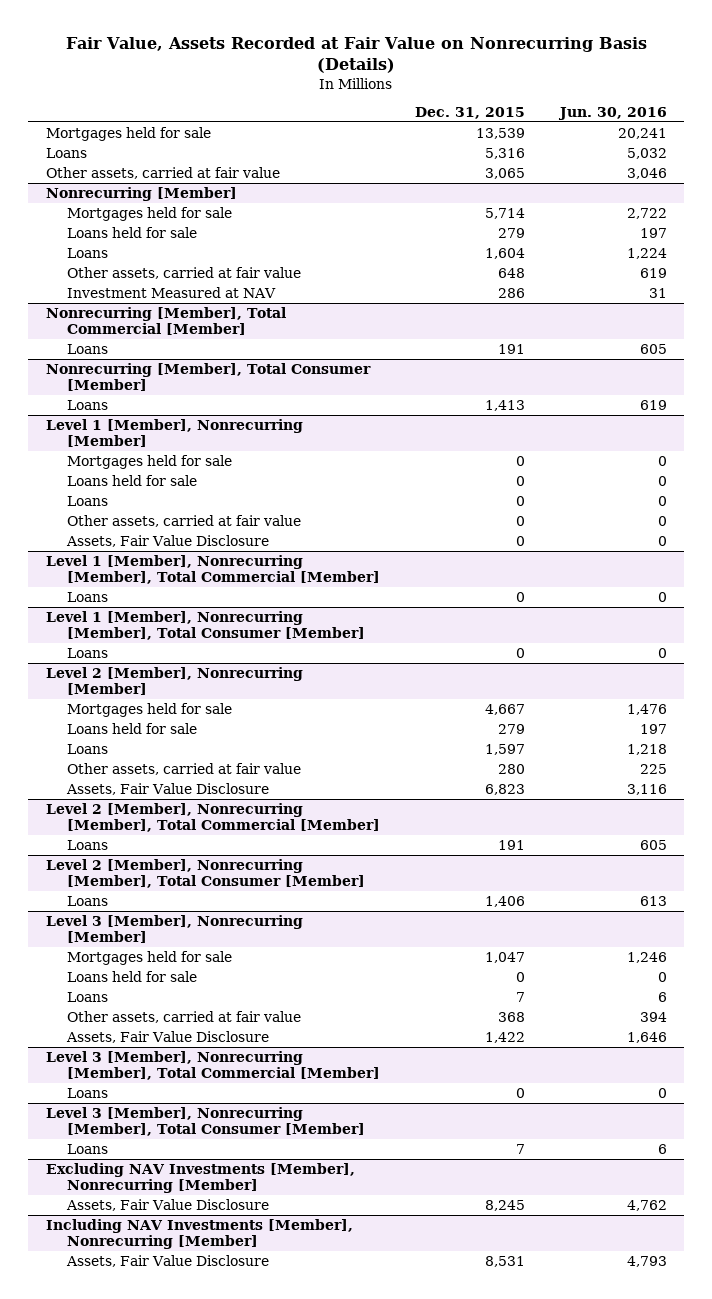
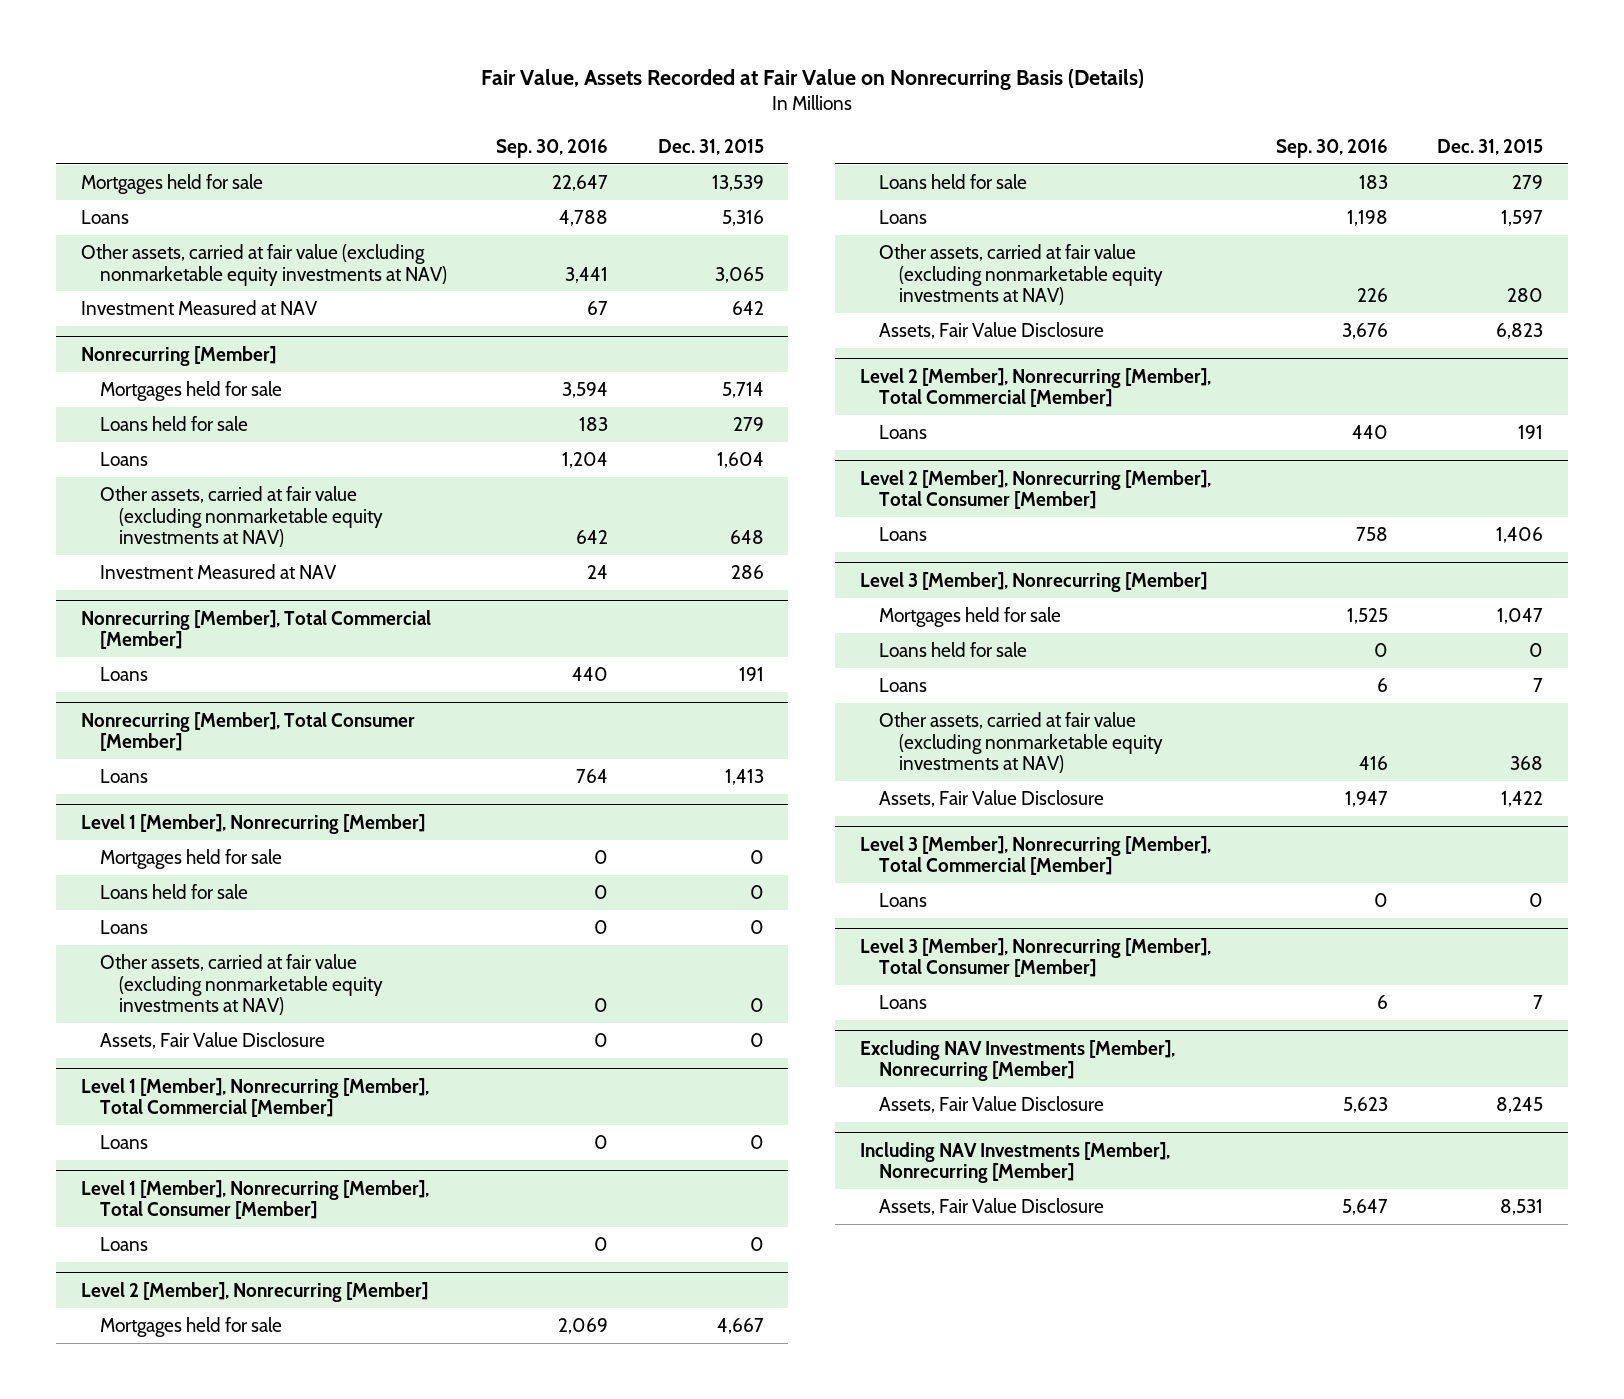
- | Dec. 31, 2015 | Jun. 30, 2016
+ | Sep. 30, 2016 | Dec. 31, 2015
- Other assets, carried at fair value | 3,065 | 3,046
+ Other assets, carried at fair value (excluding nonmarketable equity investments at NAV) | 3,441 | 3,065
+ Investment Measured at NAV | 67 | 642
@ Nonrecurring [Member]
- Other assets, carried at fair value | 648 | 619
+ Other assets, carried at fair value (excluding nonmarketable equity investments at NAV) | 642 | 648
@ Level 1 [Member], Nonrecurring [Member]
- Other assets, carried at fair value | 0 | 0
+ Other assets, carried at fair value (excluding nonmarketable equity investments at NAV) | 0 | 0
@ Level 2 [Member], Nonrecurring [Member]
- Other assets, carried at fair value | 280 | 225
+ Other assets, carried at fair value (excluding nonmarketable equity investments at NAV) | 226 | 280
@ Level 3 [Member], Nonrecurring [Member]
- Other assets, carried at fair value | 368 | 394
+ Other assets, carried at fair value (excluding nonmarketable equity investments at NAV) | 416 | 368

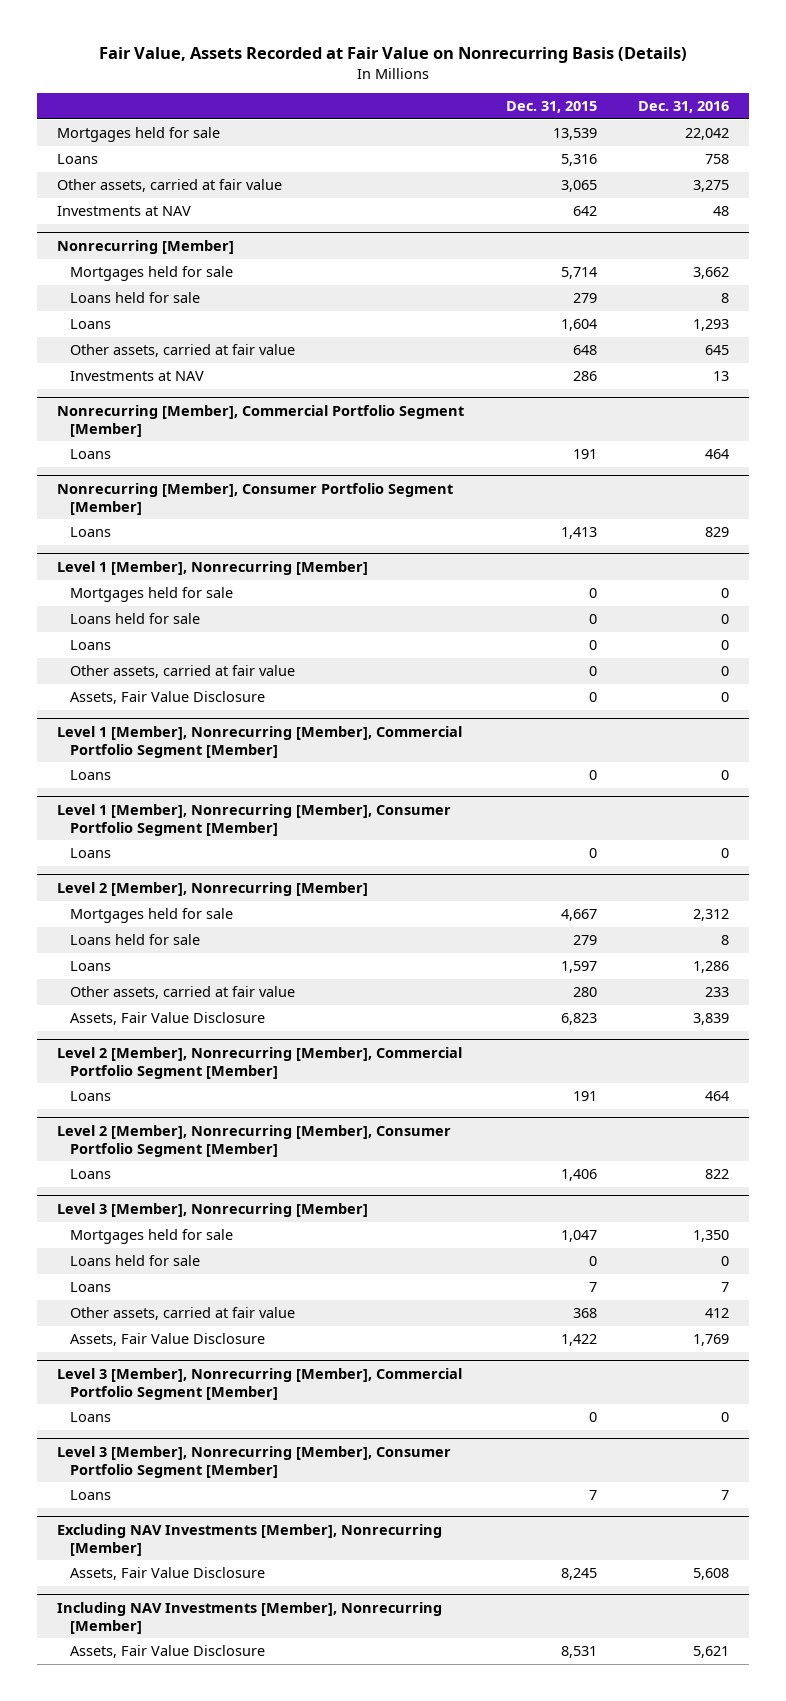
- | Sep. 30, 2016 | Dec. 31, 2015
+ | Dec. 31, 2015 | Dec. 31, 2016
- Other assets, carried at fair value (excluding nonmarketable equity investments at NAV) | 3,441 | 3,065
- Investment Measured at NAV | 67 | 642
+ Other assets, carried at fair value | 3,065 | 3,275
+ Investments at NAV | 642 | 48
@ Nonrecurring [Member]
- Other assets, carried at fair value (excluding nonmarketable equity investments at NAV) | 642 | 648
- Investment Measured at NAV | 24 | 286
- Nonrecurring [Member], Total Commercial [Member]
@ Nonrecurring [Member]
+ Other assets, carried at fair value | 648 | 645
+ Investments at NAV | 286 | 13
+ Nonrecurring [Member], Commercial Portfolio Segment [Member]
- Nonrecurring [Member], Total Consumer [Member]
+ Nonrecurring [Member], Consumer Portfolio Segment [Member]
@ Level 1 [Member], Nonrecurring [Member]
- Other assets, carried at fair value (excluding nonmarketable equity investments at NAV) | 0 | 0
+ Other assets, carried at fair value | 0 | 0
- Level 1 [Member], Nonrecurring [Member], Total Commercial [Member]
+ Level 1 [Member], Nonrecurring [Member], Commercial Portfolio Segment [Member]
- Level 1 [Member], Nonrecurring [Member], Total Consumer [Member]
+ Level 1 [Member], Nonrecurring [Member], Consumer Portfolio Segment [Member]
@ Level 2 [Member], Nonrecurring [Member]
- Other assets, carried at fair value (excluding nonmarketable equity investments at NAV) | 226 | 280
+ Other assets, carried at fair value | 280 | 233
- Level 2 [Member], Nonrecurring [Member], Total Commercial [Member]
+ Level 2 [Member], Nonrecurring [Member], Commercial Portfolio Segment [Member]
- Level 2 [Member], Nonrecurring [Member], Total Consumer [Member]
+ Level 2 [Member], Nonrecurring [Member], Consumer Portfolio Segment [Member]
@ Level 3 [Member], Nonrecurring [Member]
- Other assets, carried at fair value (excluding nonmarketable equity investments at NAV) | 416 | 368
+ Other assets, carried at fair value | 368 | 412
- Level 3 [Member], Nonrecurring [Member], Total Commercial [Member]
+ Level 3 [Member], Nonrecurring [Member], Commercial Portfolio Segment [Member]
- Level 3 [Member], Nonrecurring [Member], Total Consumer [Member]
+ Level 3 [Member], Nonrecurring [Member], Consumer Portfolio Segment [Member]

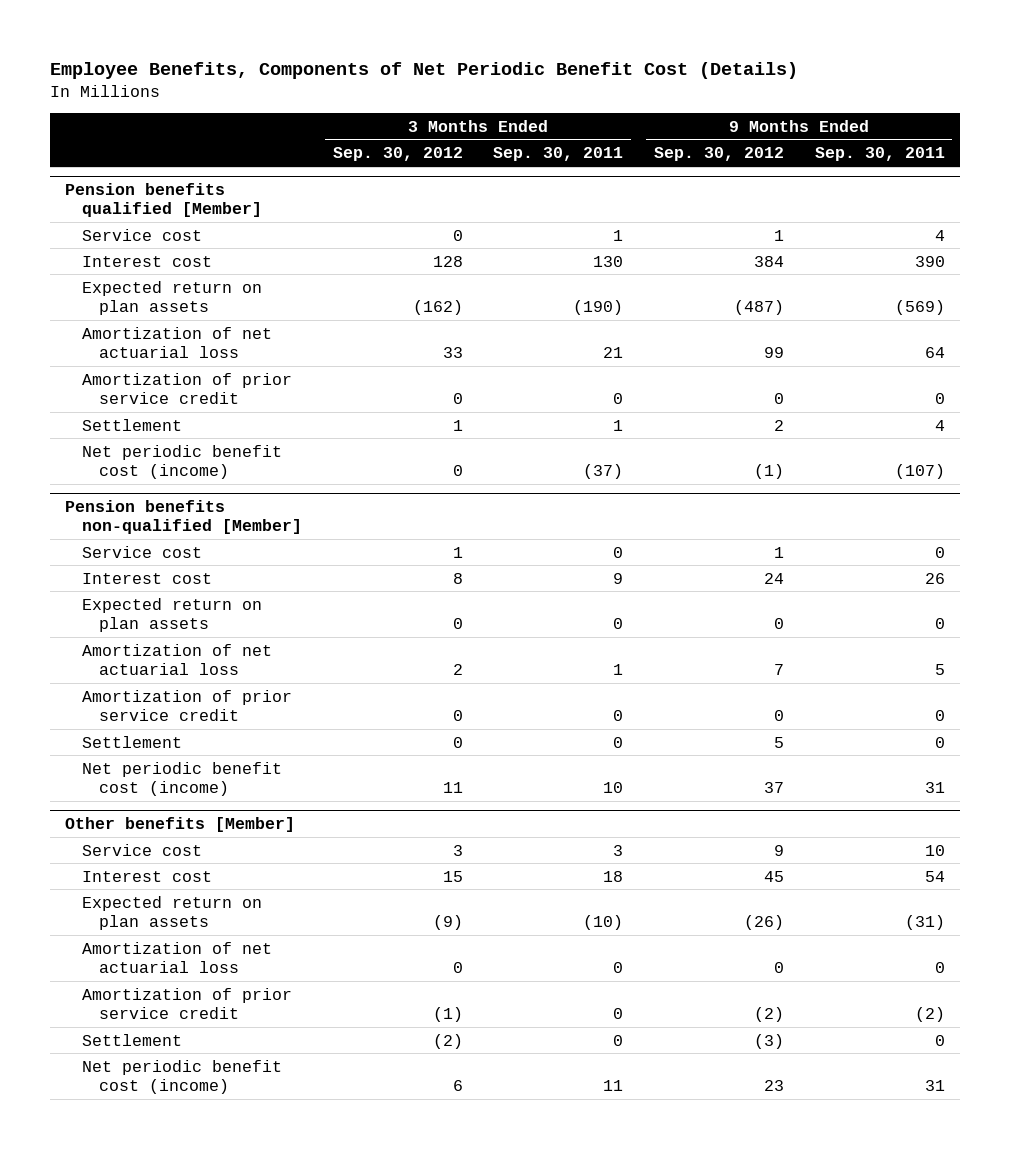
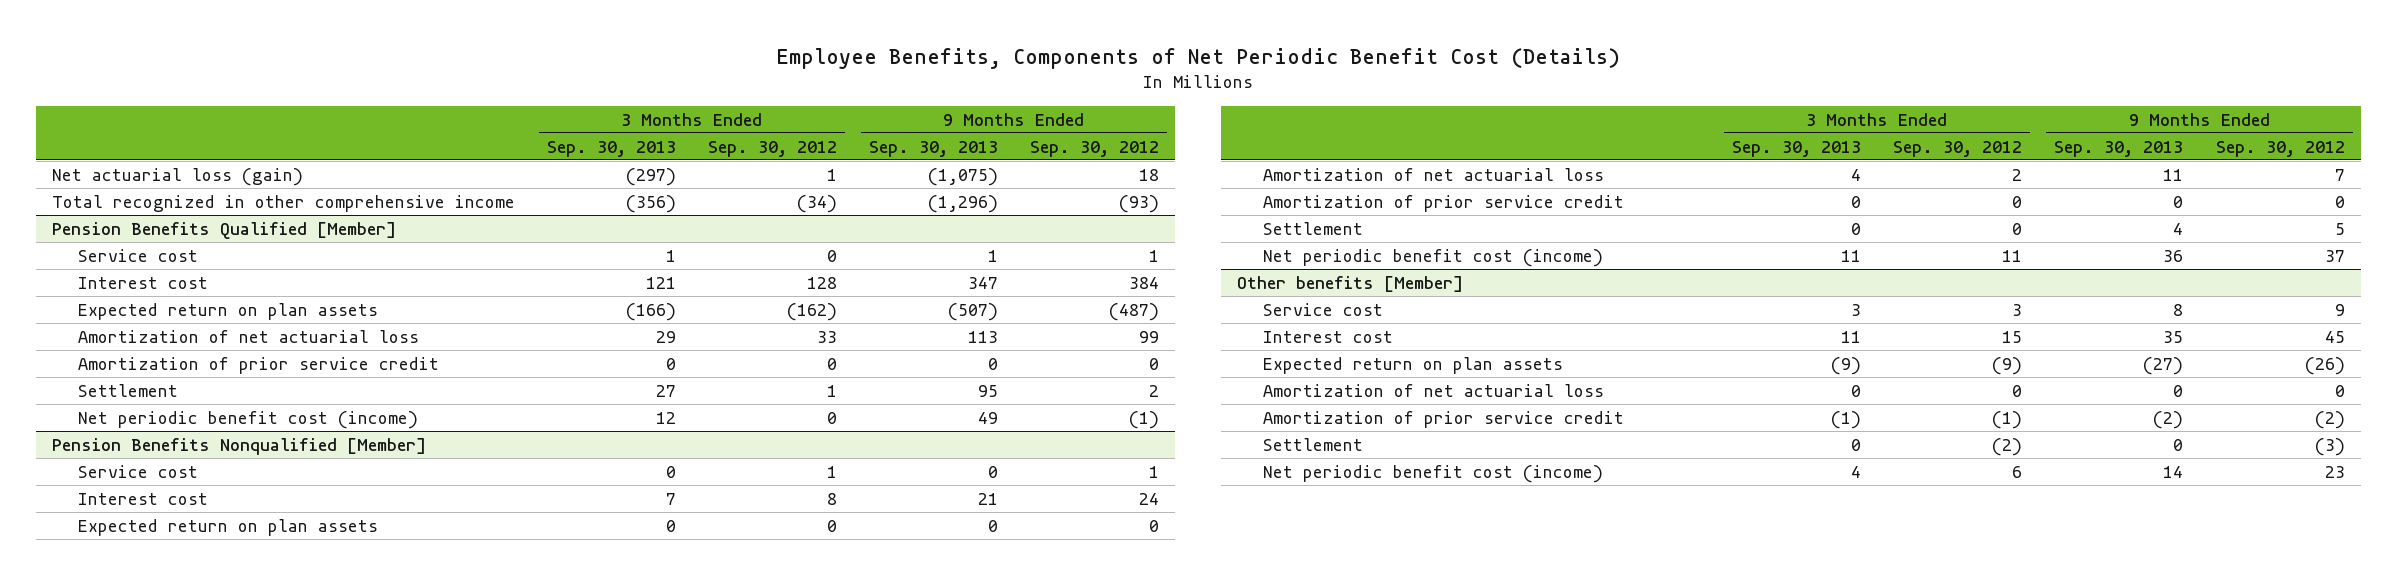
- | 3 Months Ended Sep. 30, 2012 | 3 Months Ended Sep. 30, 2011 | 9 Months Ended Sep. 30, 2012 | 9 Months Ended Sep. 30, 2011
+ | 3 Months Ended Sep. 30, 2013 | 3 Months Ended Sep. 30, 2012 | 9 Months Ended Sep. 30, 2013 | 9 Months Ended Sep. 30, 2012
- Pension benefits qualified [Member]
+ Net actuarial loss (gain) | (297) | 1 | (1,075) | 18
+ Total recognized in other comprehensive income | (356) | (34) | (1,296) | (93)
+ Pension Benefits Qualified [Member]
- Pension benefits non-qualified [Member]
+ Pension Benefits Nonqualified [Member]

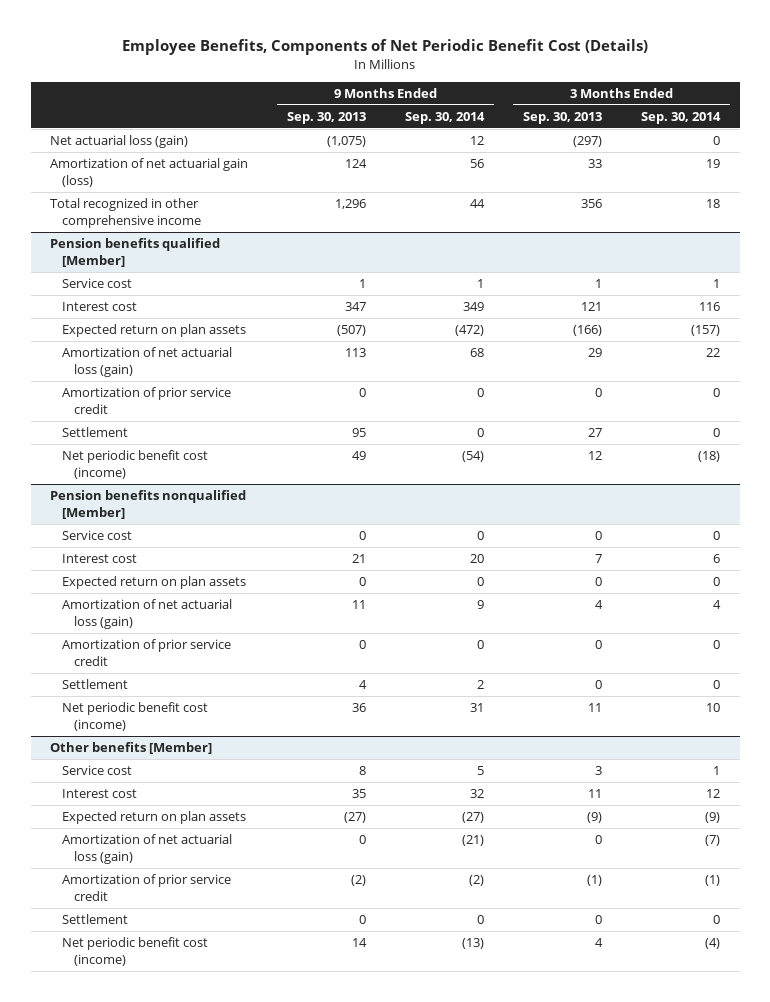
- | 3 Months Ended Sep. 30, 2013 | 3 Months Ended Sep. 30, 2012 | 9 Months Ended Sep. 30, 2013 | 9 Months Ended Sep. 30, 2012
+ | 9 Months Ended Sep. 30, 2013 | 9 Months Ended Sep. 30, 2014 | 3 Months Ended Sep. 30, 2013 | 3 Months Ended Sep. 30, 2014
- Total recognized in other comprehensive income | (356) | (34) | (1,296) | (93)
- Pension Benefits Qualified [Member]
+ Amortization of net actuarial gain (loss) | 124 | 56 | 33 | 19
+ Total recognized in other comprehensive income | 1,296 | 44 | 356 | 18
+ Pension benefits qualified [Member]
- Amortization of net actuarial loss | 29 | 33 | 113 | 99
+ Amortization of net actuarial loss (gain) | 113 | 68 | 29 | 22
- Pension Benefits Nonqualified [Member]
+ Pension benefits nonqualified [Member]
- Amortization of net actuarial loss | 4 | 2 | 11 | 7
+ Amortization of net actuarial loss (gain) | 11 | 9 | 4 | 4
@ Other benefits [Member]
- Amortization of net actuarial loss | 0 | 0 | 0 | 0
+ Amortization of net actuarial loss (gain) | 0 | (21) | 0 | (7)

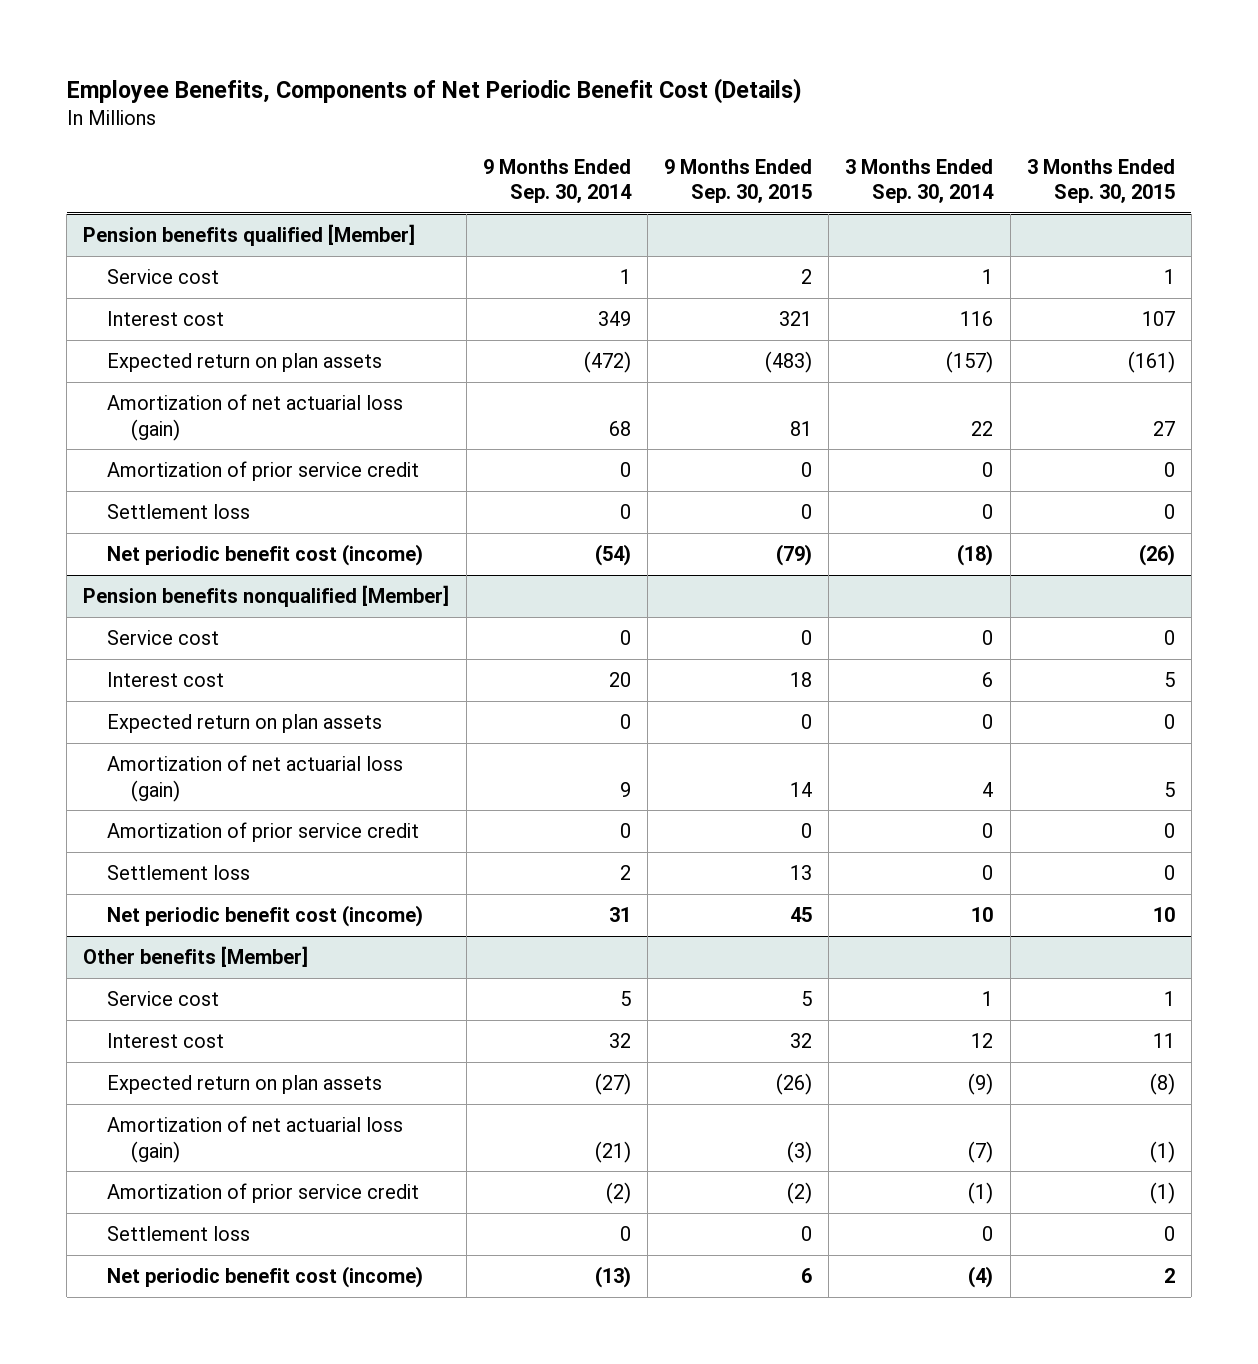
- | 9 Months Ended Sep. 30, 2013 | 9 Months Ended Sep. 30, 2014 | 3 Months Ended Sep. 30, 2013 | 3 Months Ended Sep. 30, 2014
+ | 9 Months Ended Sep. 30, 2014 | 9 Months Ended Sep. 30, 2015 | 3 Months Ended Sep. 30, 2014 | 3 Months Ended Sep. 30, 2015
- Net actuarial loss (gain) | (1,075) | 12 | (297) | 0
- Amortization of net actuarial gain (loss) | 124 | 56 | 33 | 19
- Total recognized in other comprehensive income | 1,296 | 44 | 356 | 18
@ Pension benefits qualified [Member]
- Settlement | 95 | 0 | 27 | 0
+ Settlement loss | 0 | 0 | 0 | 0
@ Pension benefits nonqualified [Member]
- Settlement | 4 | 2 | 0 | 0
+ Settlement loss | 2 | 13 | 0 | 0
@ Other benefits [Member]
- Settlement | 0 | 0 | 0 | 0
+ Settlement loss | 0 | 0 | 0 | 0

